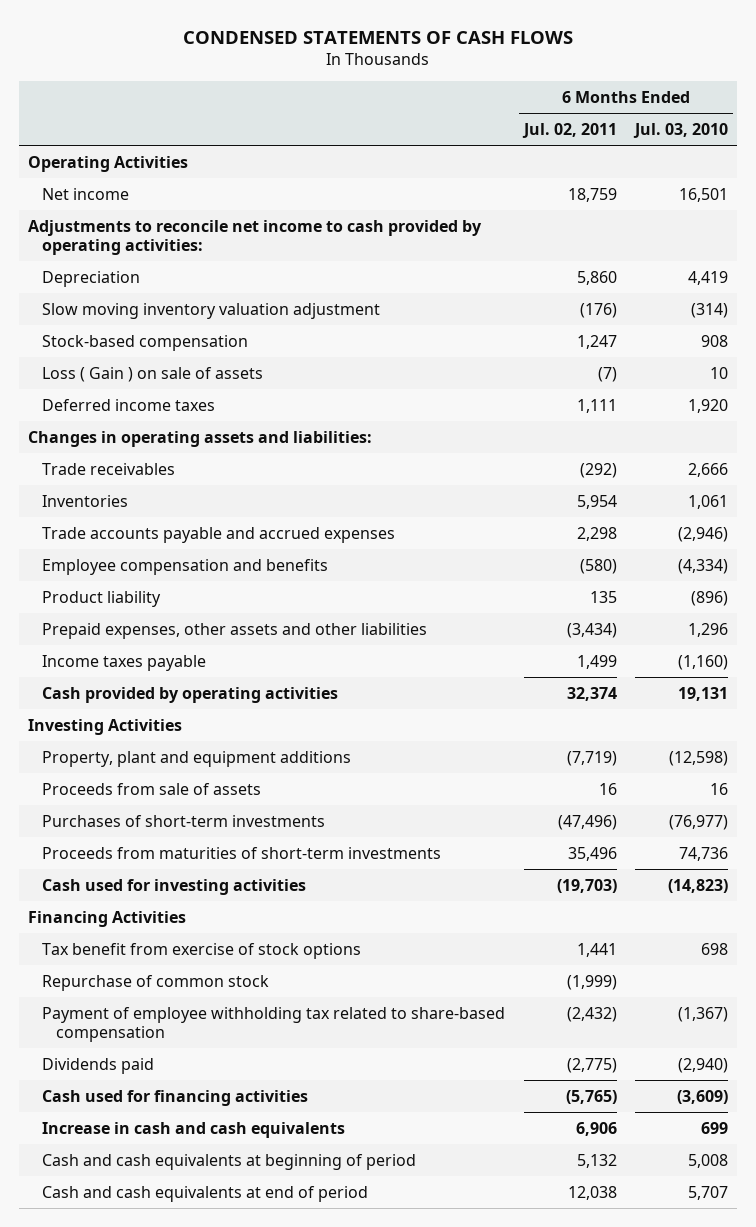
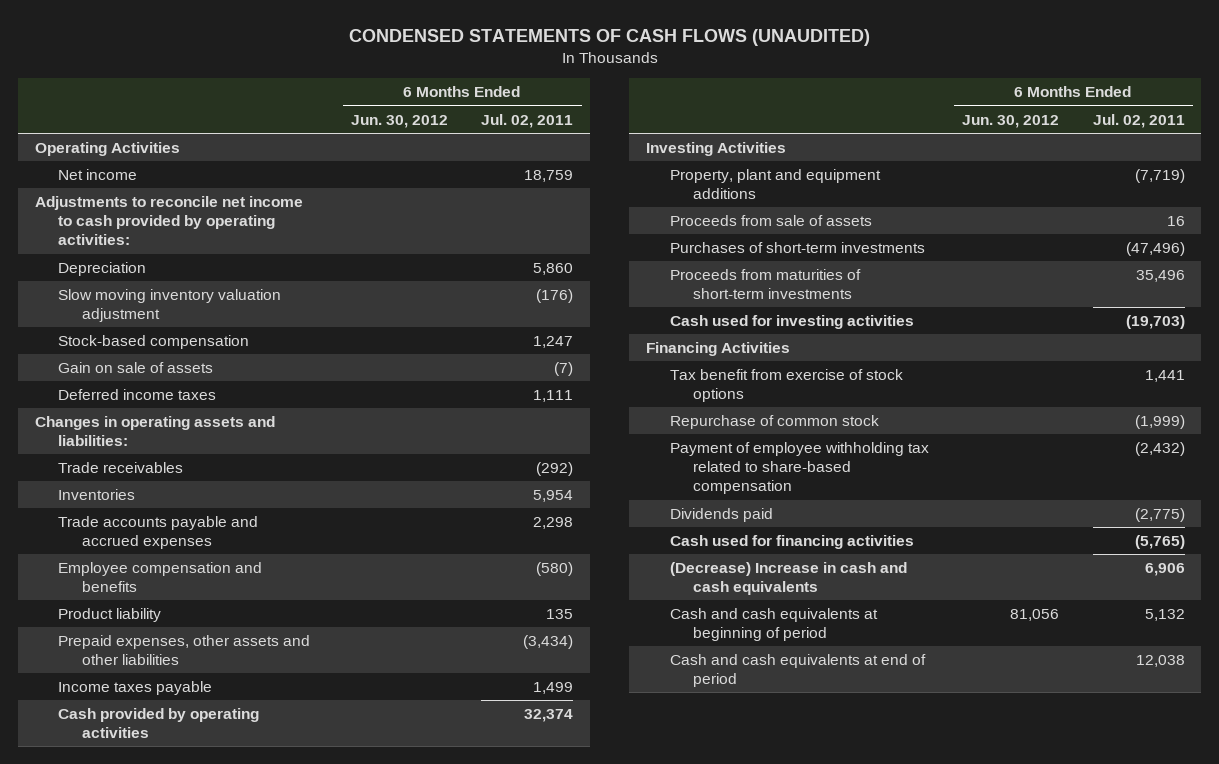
- CONDENSED STATEMENTS OF CASH FLOWS
+ CONDENSED STATEMENTS OF CASH FLOWS (UNAUDITED)
- | 6 Months Ended Jul. 02, 2011 | 6 Months Ended Jul. 03, 2010
+ | 6 Months Ended Jun. 30, 2012 | 6 Months Ended Jul. 02, 2011
- Loss ( Gain ) on sale of assets | (7) | 10
+ Gain on sale of assets | | (7)
- Increase in cash and cash equivalents | 6,906 | 699
+ (Decrease) Increase in cash and cash equivalents | | 6,906

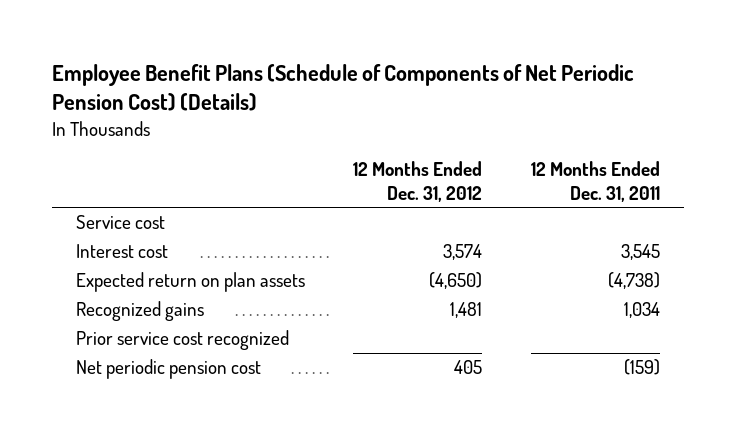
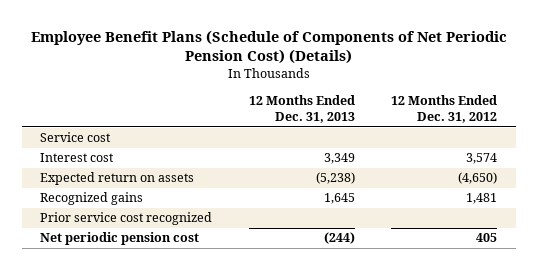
- | 12 Months Ended Dec. 31, 2012 | 12 Months Ended Dec. 31, 2011
+ | 12 Months Ended Dec. 31, 2013 | 12 Months Ended Dec. 31, 2012
- Expected return on plan assets | (4,650) | (4,738)
+ Expected return on assets | (5,238) | (4,650)

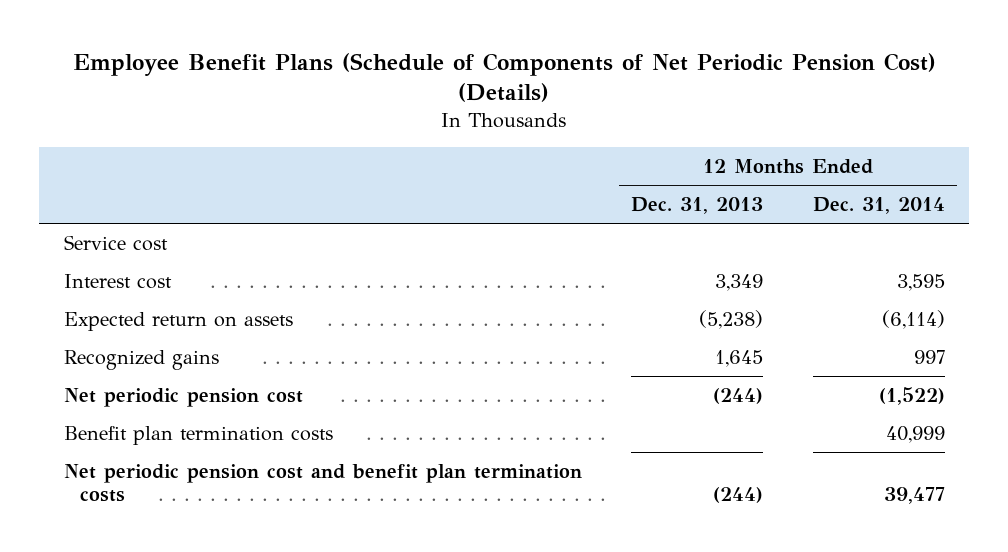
- | 12 Months Ended Dec. 31, 2013 | 12 Months Ended Dec. 31, 2012
+ | 12 Months Ended Dec. 31, 2013 | 12 Months Ended Dec. 31, 2014
- Prior service cost recognized
+ Benefit plan termination costs | | 40,999
+ Net periodic pension cost and benefit plan termination costs | (244) | 39,477

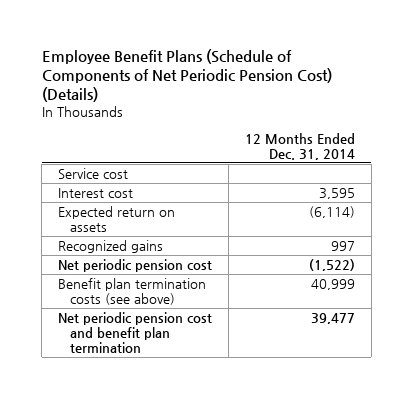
- | 12 Months Ended Dec. 31, 2013 | 12 Months Ended Dec. 31, 2014
+ | 12 Months Ended Dec. 31, 2014
- Benefit plan termination costs | | 40,999
- Net periodic pension cost and benefit plan termination costs | (244) | 39,477
+ Benefit plan termination costs (see above) | 40,999
+ Net periodic pension cost and benefit plan termination | 39,477

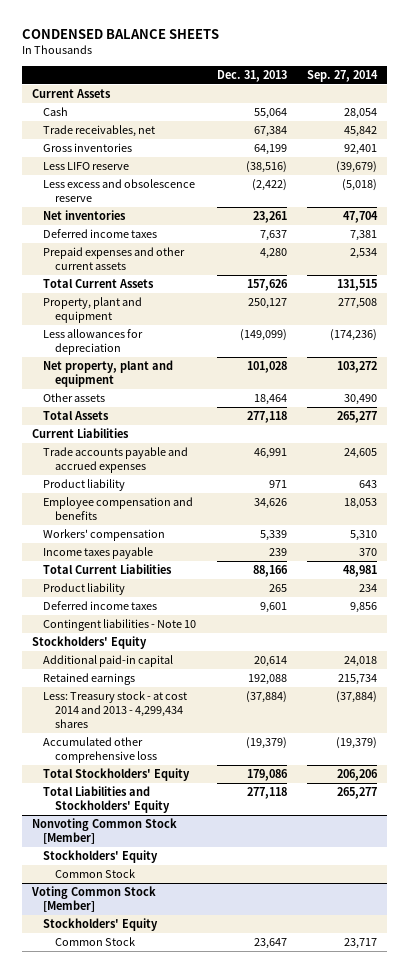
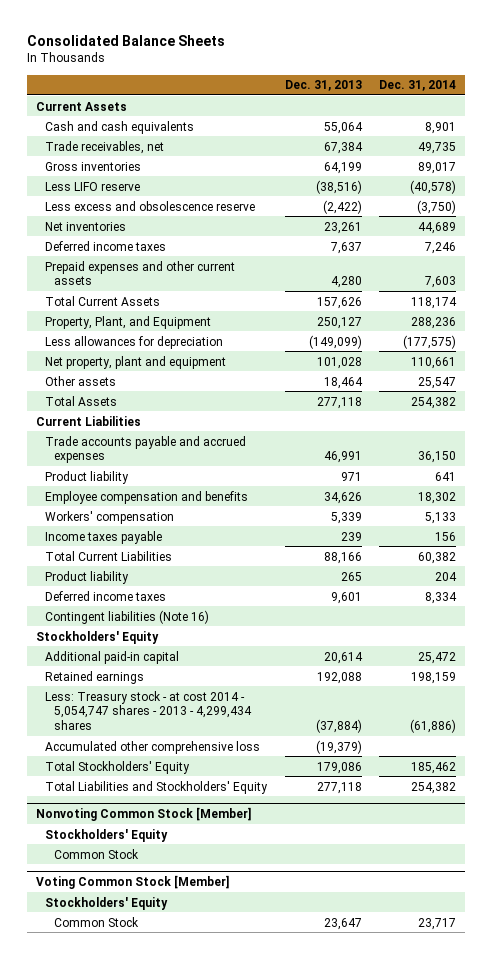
- CONDENSED BALANCE SHEETS
+ Consolidated Balance Sheets
- | Dec. 31, 2013 | Sep. 27, 2014
+ | Dec. 31, 2013 | Dec. 31, 2014
- Cash | 55,064 | 28,054
+ Cash and cash equivalents | 55,064 | 8,901
- Property, plant and equipment | 250,127 | 277,508
+ Property, Plant, and Equipment | 250,127 | 288,236
- Contingent liabilities - Note 10
+ Contingent liabilities (Note 16)
- Less: Treasury stock - at cost 2014 and 2013 - 4,299,434 shares | (37,884) | (37,884)
+ Less: Treasury stock - at cost 2014 - 5,054,747 shares - 2013 - 4,299,434 shares | (37,884) | (61,886)

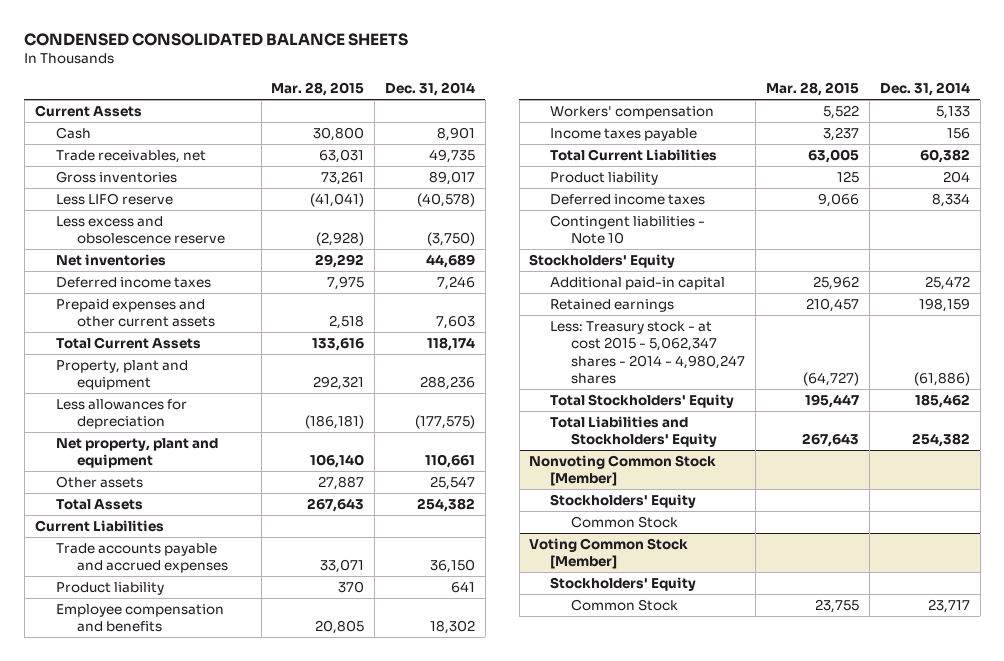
- Consolidated Balance Sheets
+ CONDENSED CONSOLIDATED BALANCE SHEETS
- | Dec. 31, 2013 | Dec. 31, 2014
+ | Mar. 28, 2015 | Dec. 31, 2014
- Cash and cash equivalents | 55,064 | 8,901
+ Cash | 30,800 | 8,901
- Property, Plant, and Equipment | 250,127 | 288,236
+ Property, plant and equipment | 292,321 | 288,236
- Contingent liabilities (Note 16)
+ Contingent liabilities - Note 10
- Less: Treasury stock - at cost 2014 - 5,054,747 shares - 2013 - 4,299,434 shares | (37,884) | (61,886)
- Accumulated other comprehensive loss | (19,379) |
+ Less: Treasury stock - at cost 2015 - 5,062,347 shares - 2014 - 4,980,247 shares | (64,727) | (61,886)

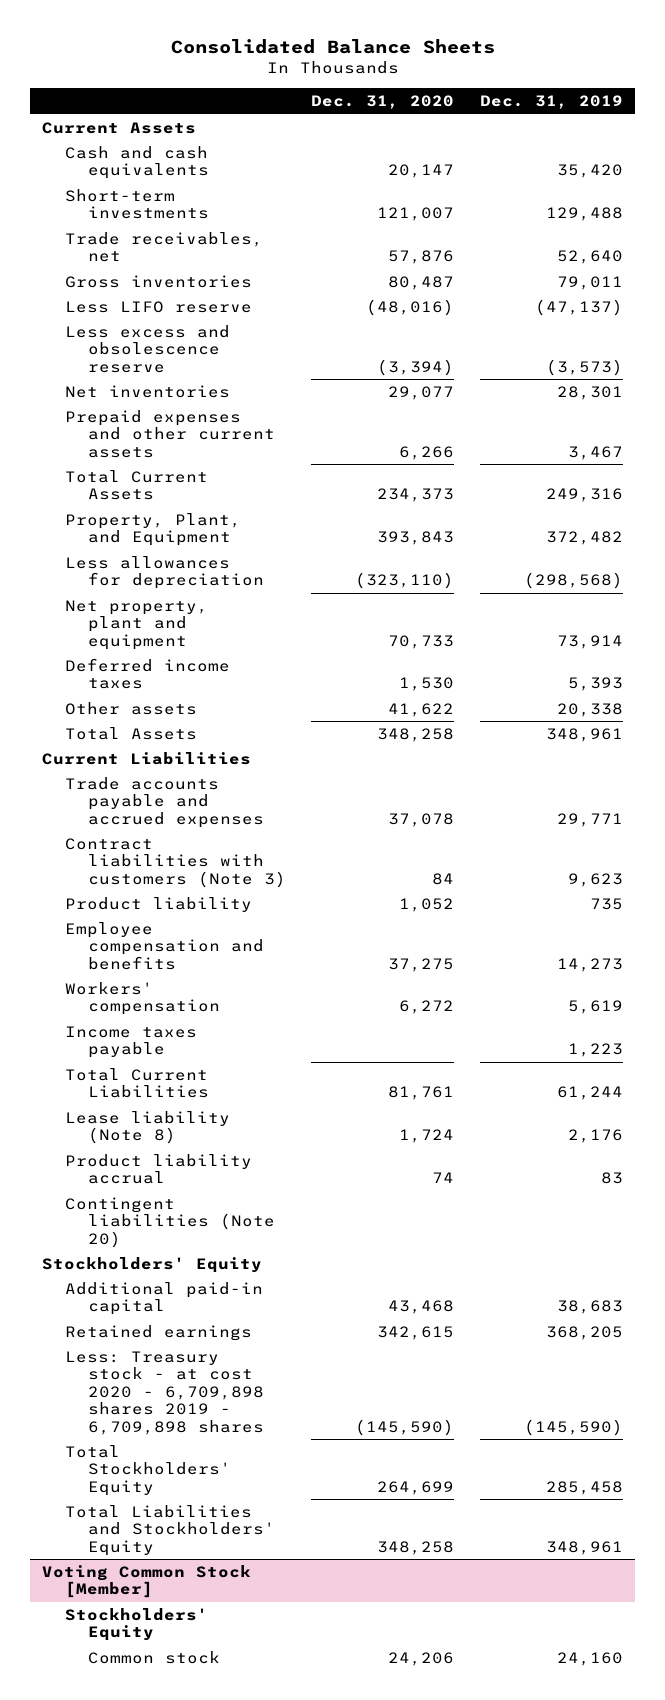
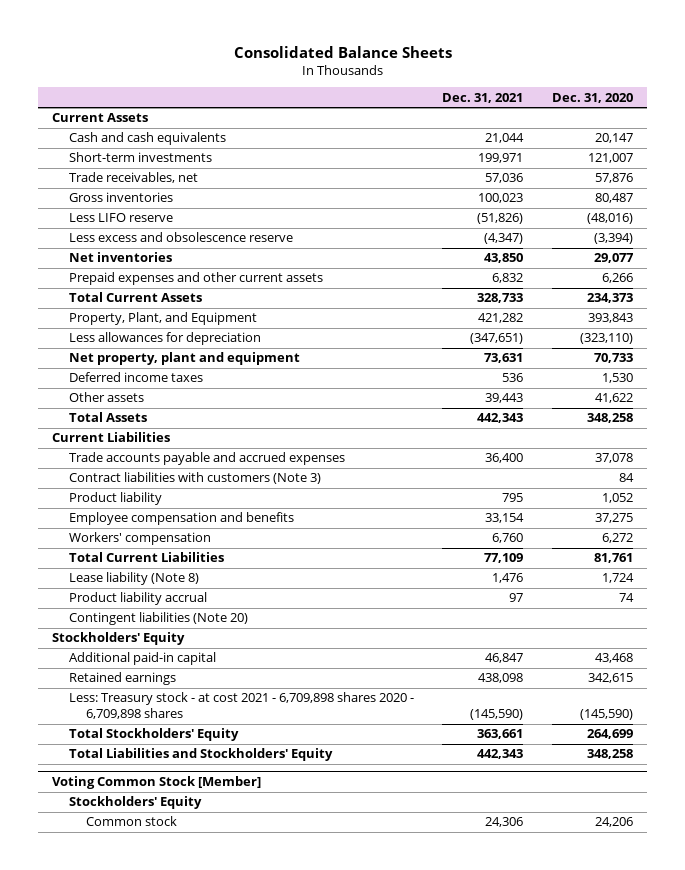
- | Dec. 31, 2020 | Dec. 31, 2019
+ | Dec. 31, 2021 | Dec. 31, 2020
- Income taxes payable | | 1,223
- Less: Treasury stock - at cost 2020 - 6,709,898 shares 2019 - 6,709,898 shares | (145,590) | (145,590)
+ Less: Treasury stock - at cost 2021 - 6,709,898 shares 2020 - 6,709,898 shares | (145,590) | (145,590)

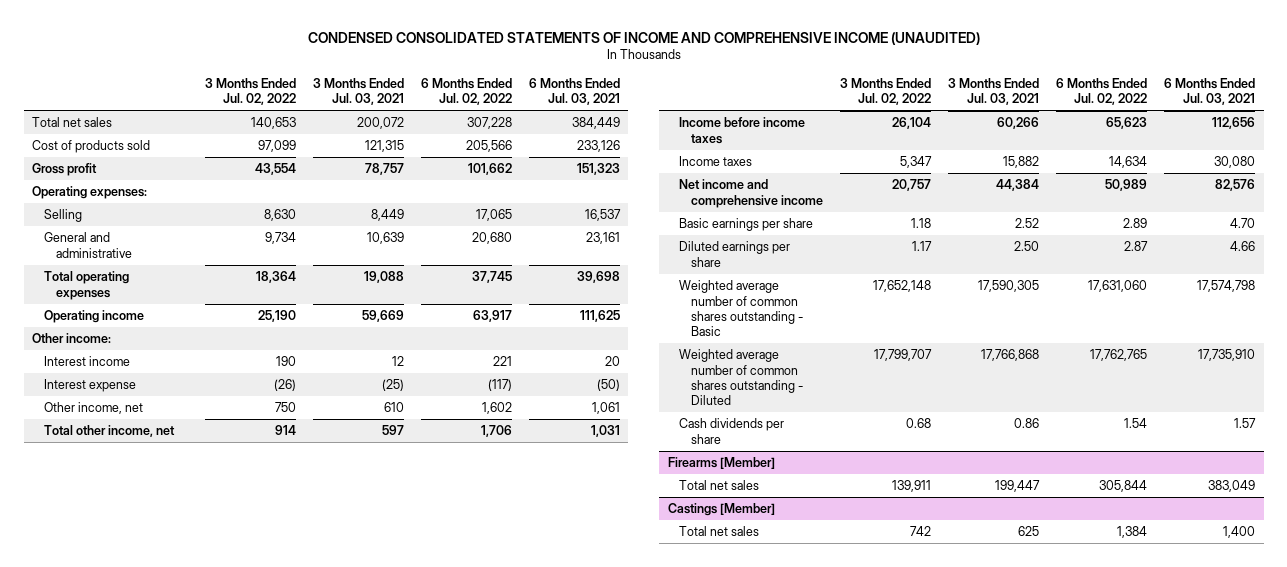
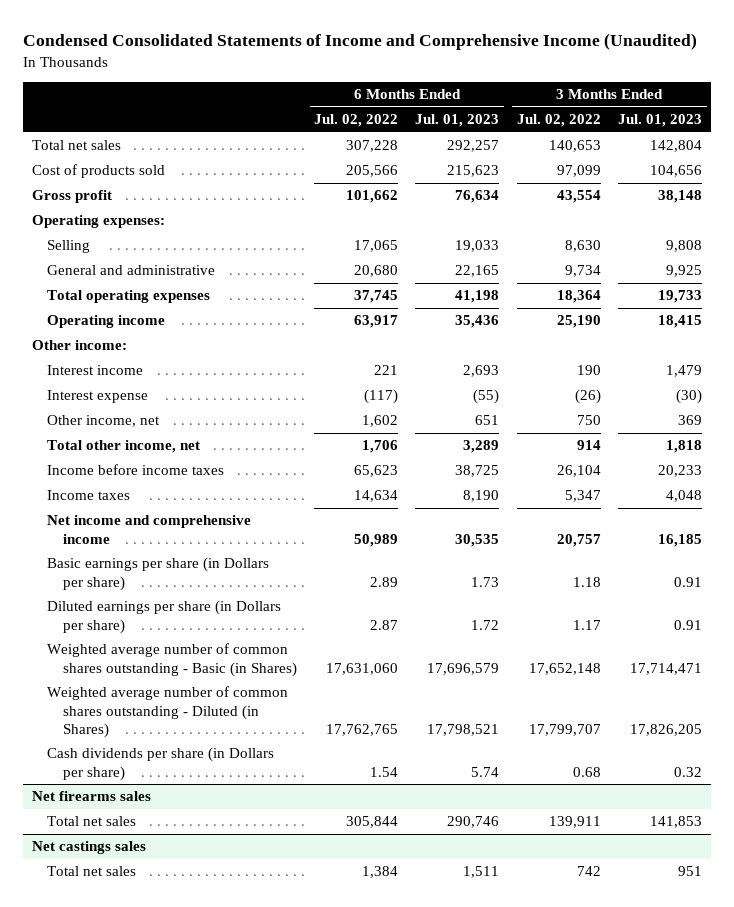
- CONDENSED CONSOLIDATED STATEMENTS OF INCOME AND COMPREHENSIVE INCOME (UNAUDITED)
+ Condensed Consolidated Statements of Income and Comprehensive Income (Unaudited)
- | 3 Months Ended Jul. 02, 2022 | 3 Months Ended Jul. 03, 2021 | 6 Months Ended Jul. 02, 2022 | 6 Months Ended Jul. 03, 2021
+ | 6 Months Ended Jul. 02, 2022 | 6 Months Ended Jul. 01, 2023 | 3 Months Ended Jul. 02, 2022 | 3 Months Ended Jul. 01, 2023
- Basic earnings per share | 1.18 | 2.52 | 2.89 | 4.70
- Diluted earnings per share | 1.17 | 2.50 | 2.87 | 4.66
- Weighted average number of common shares outstanding - Basic | 17,652,148 | 17,590,305 | 17,631,060 | 17,574,798
- Weighted average number of common shares outstanding - Diluted | 17,799,707 | 17,766,868 | 17,762,765 | 17,735,910
- Cash dividends per share | 0.68 | 0.86 | 1.54 | 1.57
- Firearms [Member]
+ Basic earnings per share (in Dollars per share) | 2.89 | 1.73 | 1.18 | 0.91
+ Diluted earnings per share (in Dollars per share) | 2.87 | 1.72 | 1.17 | 0.91
+ Weighted average number of common shares outstanding - Basic (in Shares) | 17,631,060 | 17,696,579 | 17,652,148 | 17,714,471
+ Weighted average number of common shares outstanding - Diluted (in Shares) | 17,762,765 | 17,798,521 | 17,799,707 | 17,826,205
+ Cash dividends per share (in Dollars per share) | 1.54 | 5.74 | 0.68 | 0.32
+ Net firearms sales
- Castings [Member]
+ Net castings sales

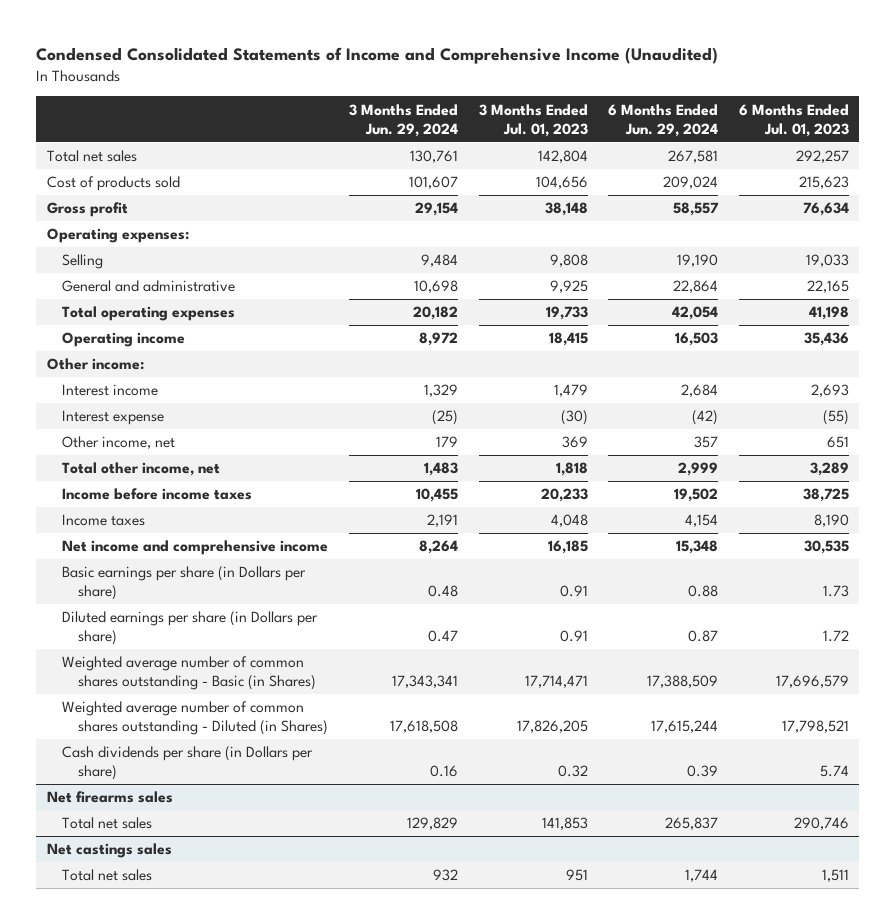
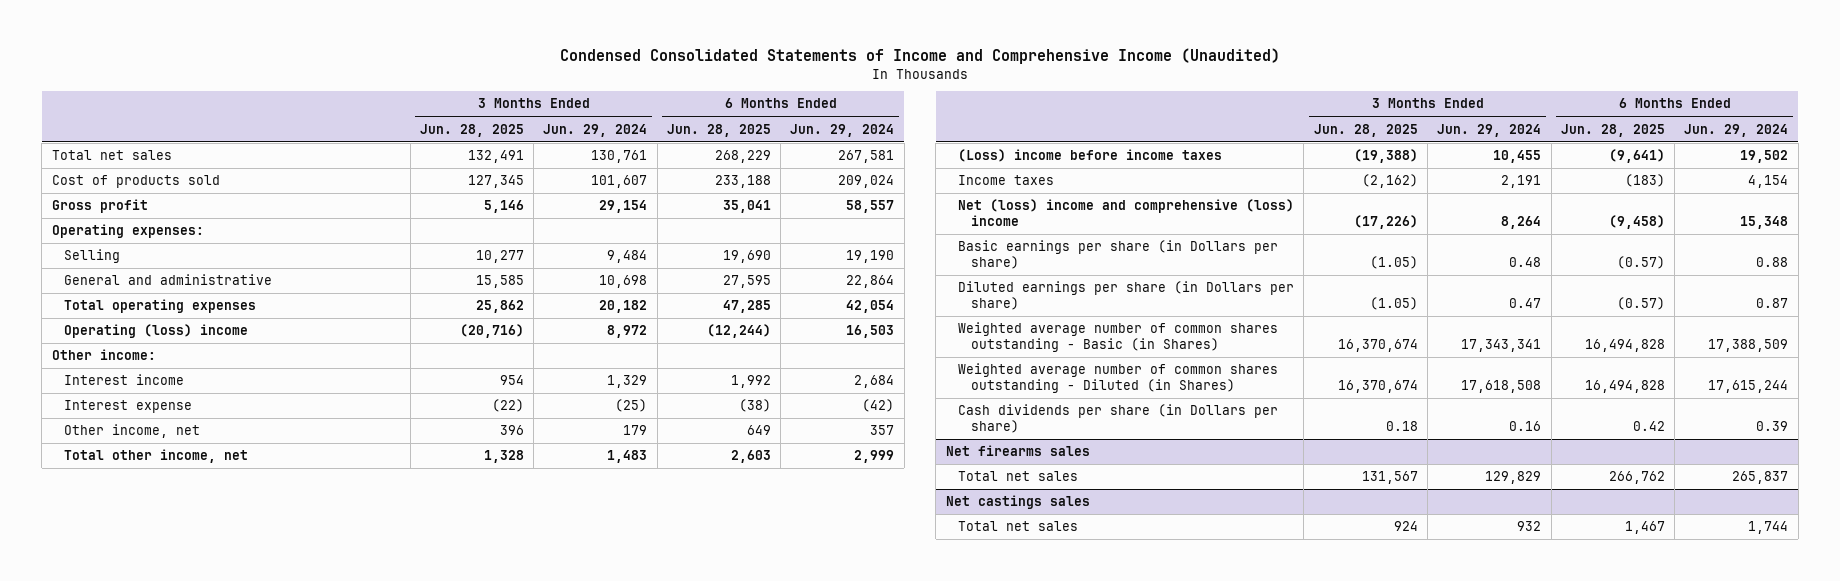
- | 3 Months Ended Jun. 29, 2024 | 3 Months Ended Jul. 01, 2023 | 6 Months Ended Jun. 29, 2024 | 6 Months Ended Jul. 01, 2023
+ | 3 Months Ended Jun. 28, 2025 | 3 Months Ended Jun. 29, 2024 | 6 Months Ended Jun. 28, 2025 | 6 Months Ended Jun. 29, 2024
- Operating income | 8,972 | 18,415 | 16,503 | 35,436
+ Operating (loss) income | (20,716) | 8,972 | (12,244) | 16,503
- Income before income taxes | 10,455 | 20,233 | 19,502 | 38,725
+ (Loss) income before income taxes | (19,388) | 10,455 | (9,641) | 19,502
- Net income and comprehensive income | 8,264 | 16,185 | 15,348 | 30,535
+ Net (loss) income and comprehensive (loss) income | (17,226) | 8,264 | (9,458) | 15,348

